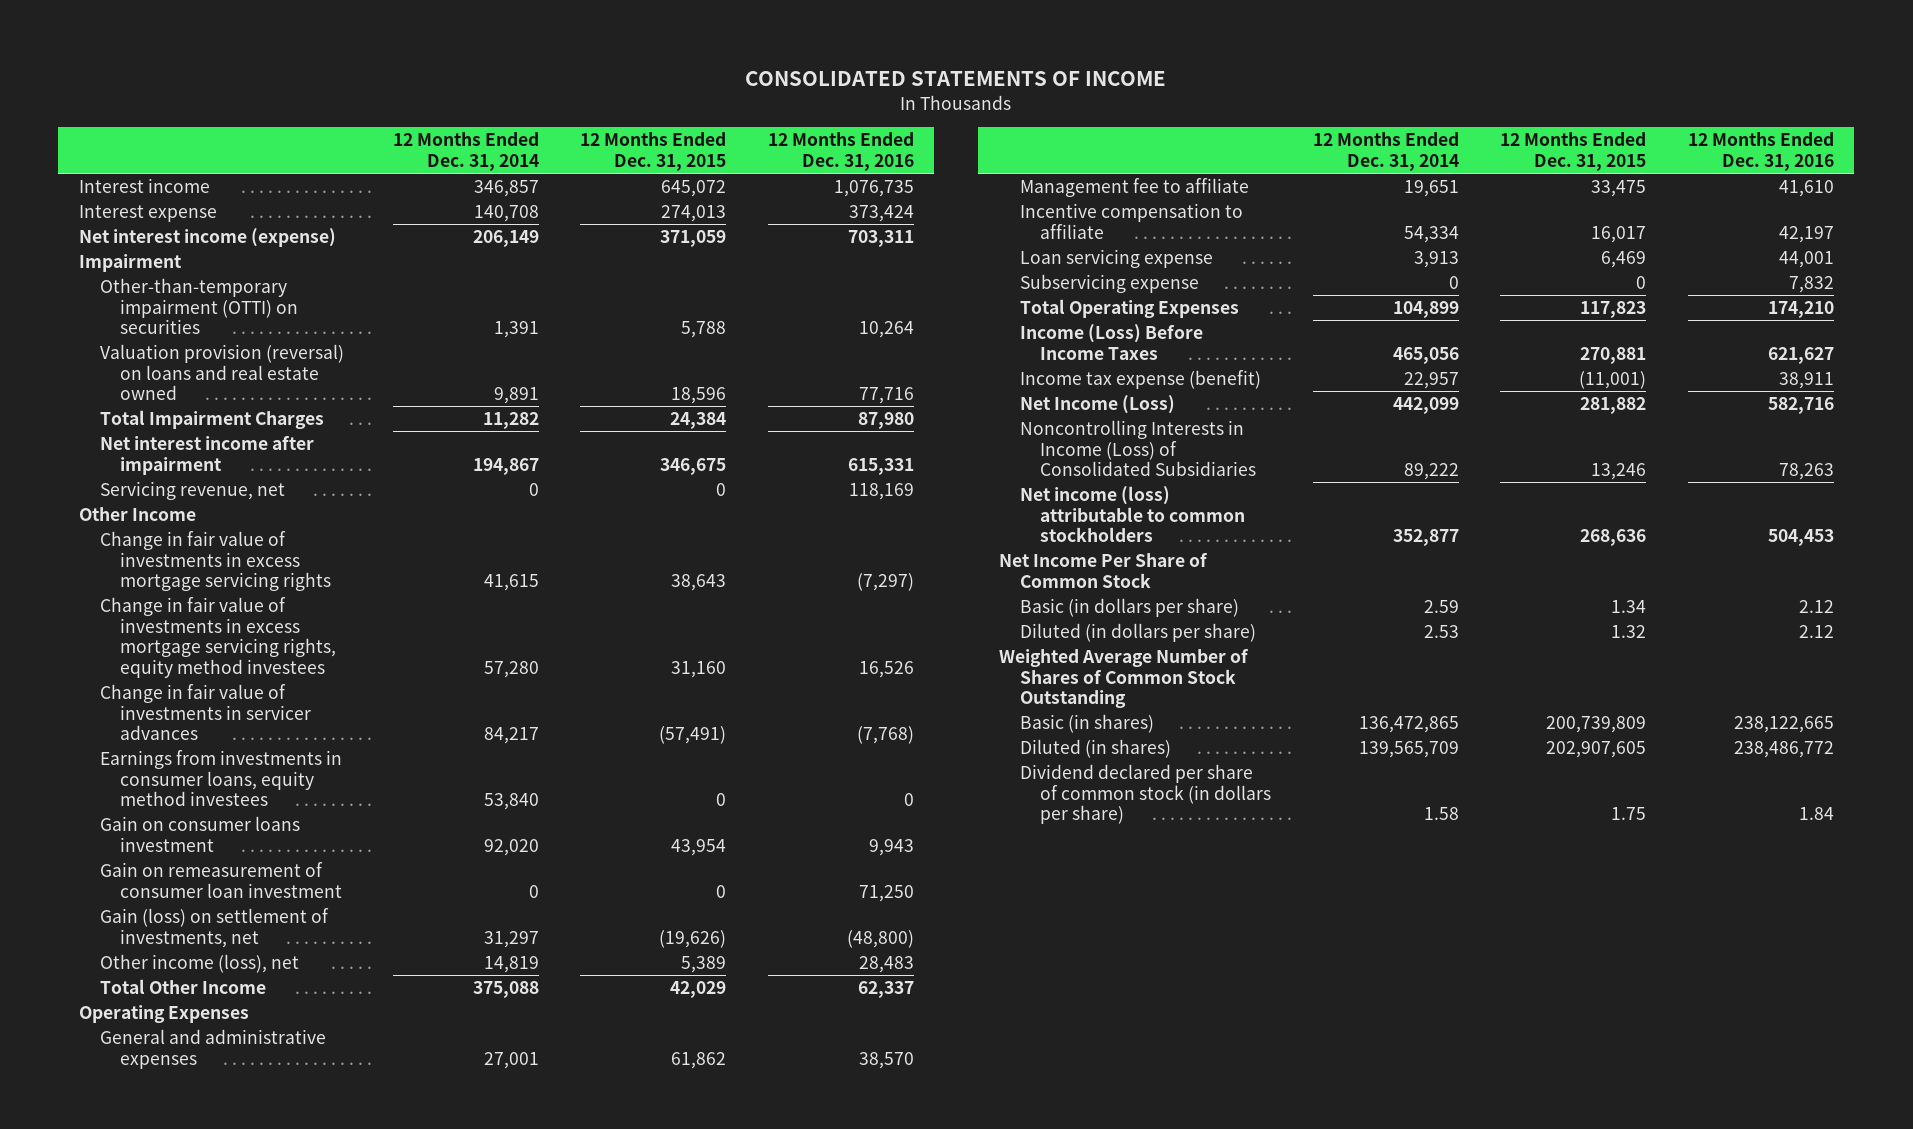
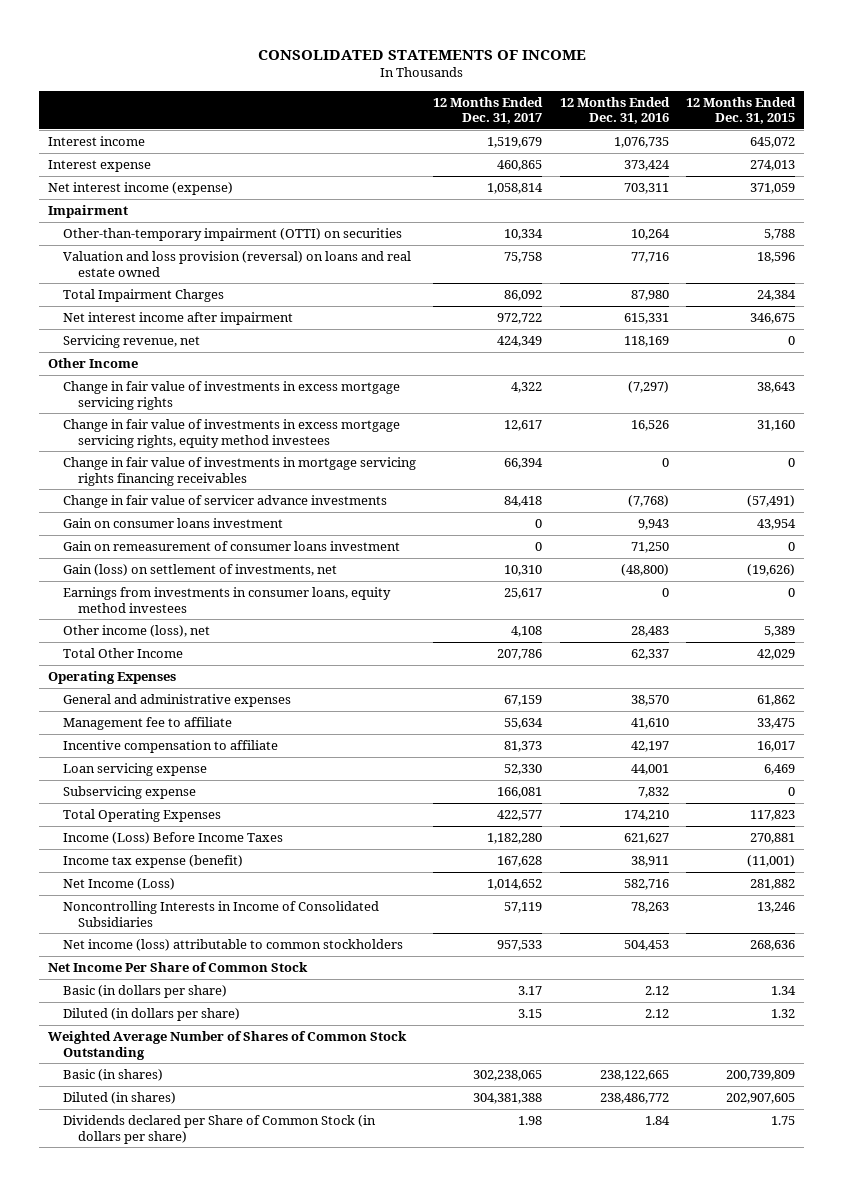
- | 12 Months Ended Dec. 31, 2014 | 12 Months Ended Dec. 31, 2015 | 12 Months Ended Dec. 31, 2016
+ | 12 Months Ended Dec. 31, 2017 | 12 Months Ended Dec. 31, 2016 | 12 Months Ended Dec. 31, 2015
- Valuation provision (reversal) on loans and real estate owned | 9,891 | 18,596 | 77,716
+ Valuation and loss provision (reversal) on loans and real estate owned | 75,758 | 77,716 | 18,596
- Change in fair value of investments in servicer advances | 84,217 | (57,491) | (7,768)
+ Change in fair value of investments in mortgage servicing rights financing receivables | 66,394 | 0 | 0
+ Change in fair value of servicer advance investments | 84,418 | (7,768) | (57,491)
- Gain on remeasurement of consumer loan investment | 0 | 0 | 71,250
+ Gain on remeasurement of consumer loans investment | 0 | 71,250 | 0
moved down: Earnings from investments in consumer loans, equity method investees | 25,617 | 0 | 0
- Noncontrolling Interests in Income (Loss) of Consolidated Subsidiaries | 89,222 | 13,246 | 78,263
+ Noncontrolling Interests in Income of Consolidated Subsidiaries | 57,119 | 78,263 | 13,246
- Dividend declared per share of common stock (in dollars per share) | 1.58 | 1.75 | 1.84
+ Dividends declared per Share of Common Stock (in dollars per share) | 1.98 | 1.84 | 1.75

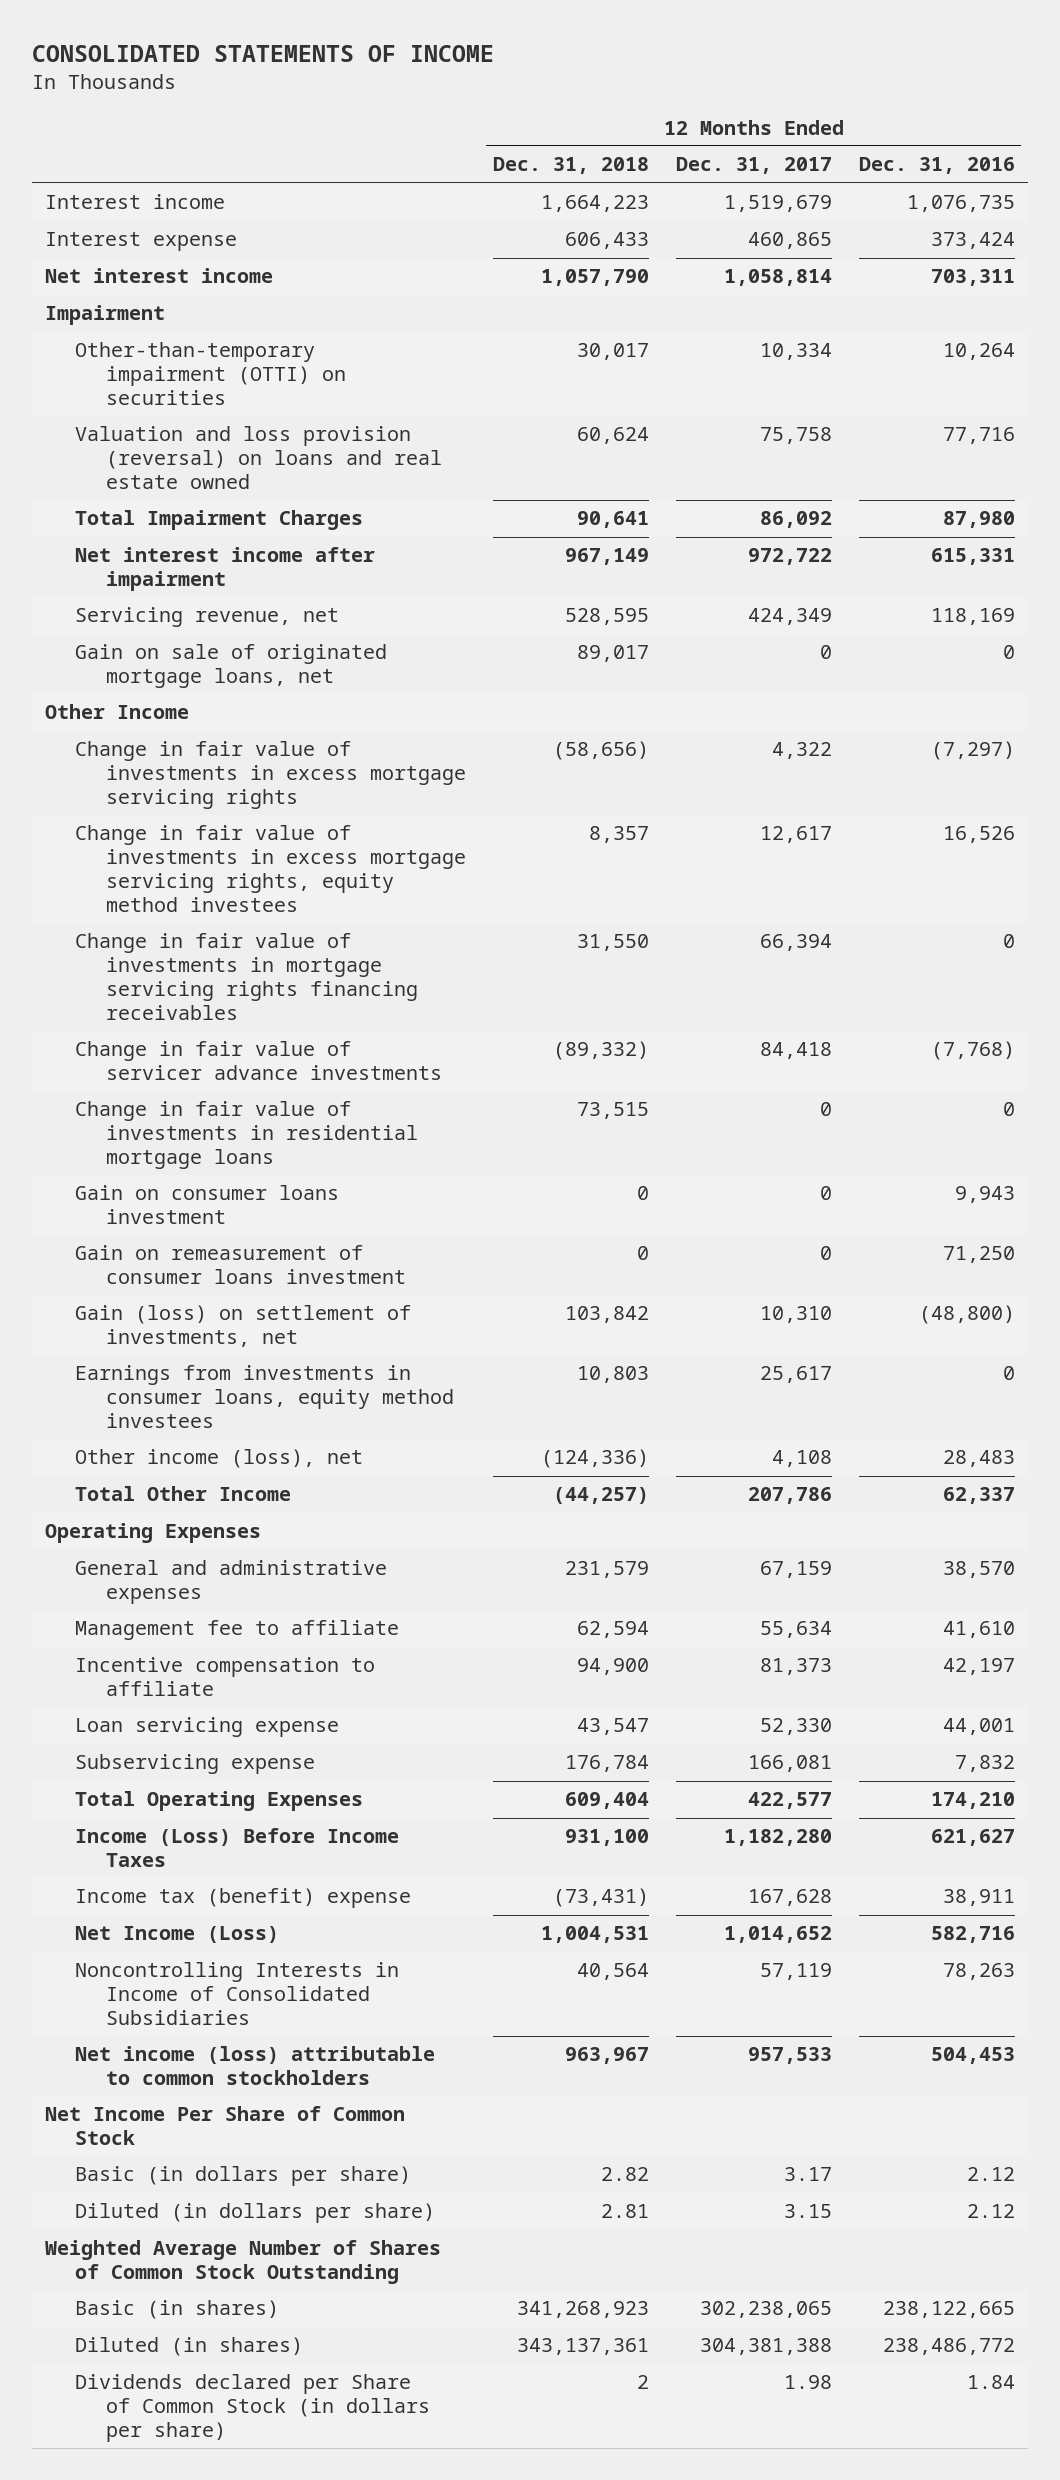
- | 12 Months Ended Dec. 31, 2017 | 12 Months Ended Dec. 31, 2016 | 12 Months Ended Dec. 31, 2015
+ | 12 Months Ended Dec. 31, 2018 | 12 Months Ended Dec. 31, 2017 | 12 Months Ended Dec. 31, 2016
- Net interest income (expense) | 1,058,814 | 703,311 | 371,059
+ Net interest income | 1,057,790 | 1,058,814 | 703,311
+ Gain on sale of originated mortgage loans, net | 89,017 | 0 | 0
+ Change in fair value of investments in residential mortgage loans | 73,515 | 0 | 0
- Income tax expense (benefit) | 167,628 | 38,911 | (11,001)
+ Income tax (benefit) expense | (73,431) | 167,628 | 38,911

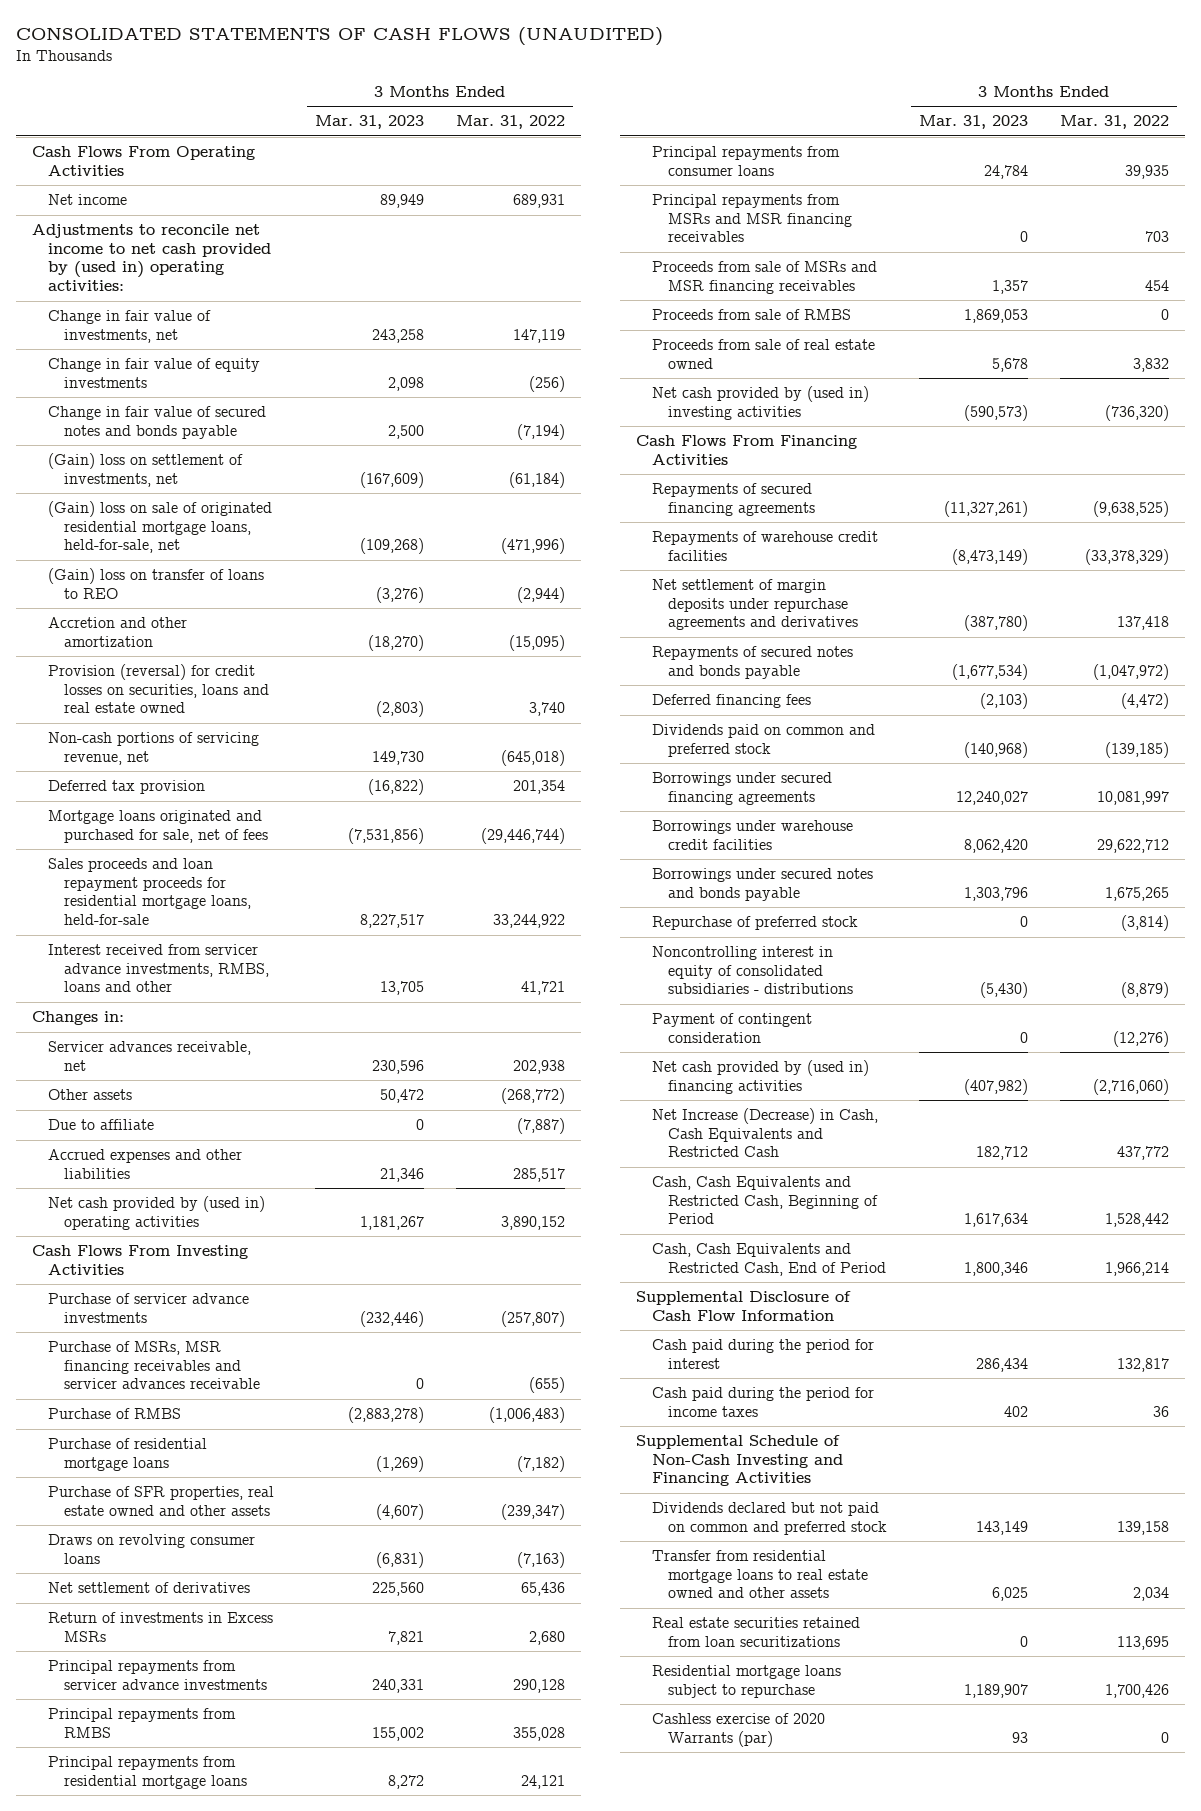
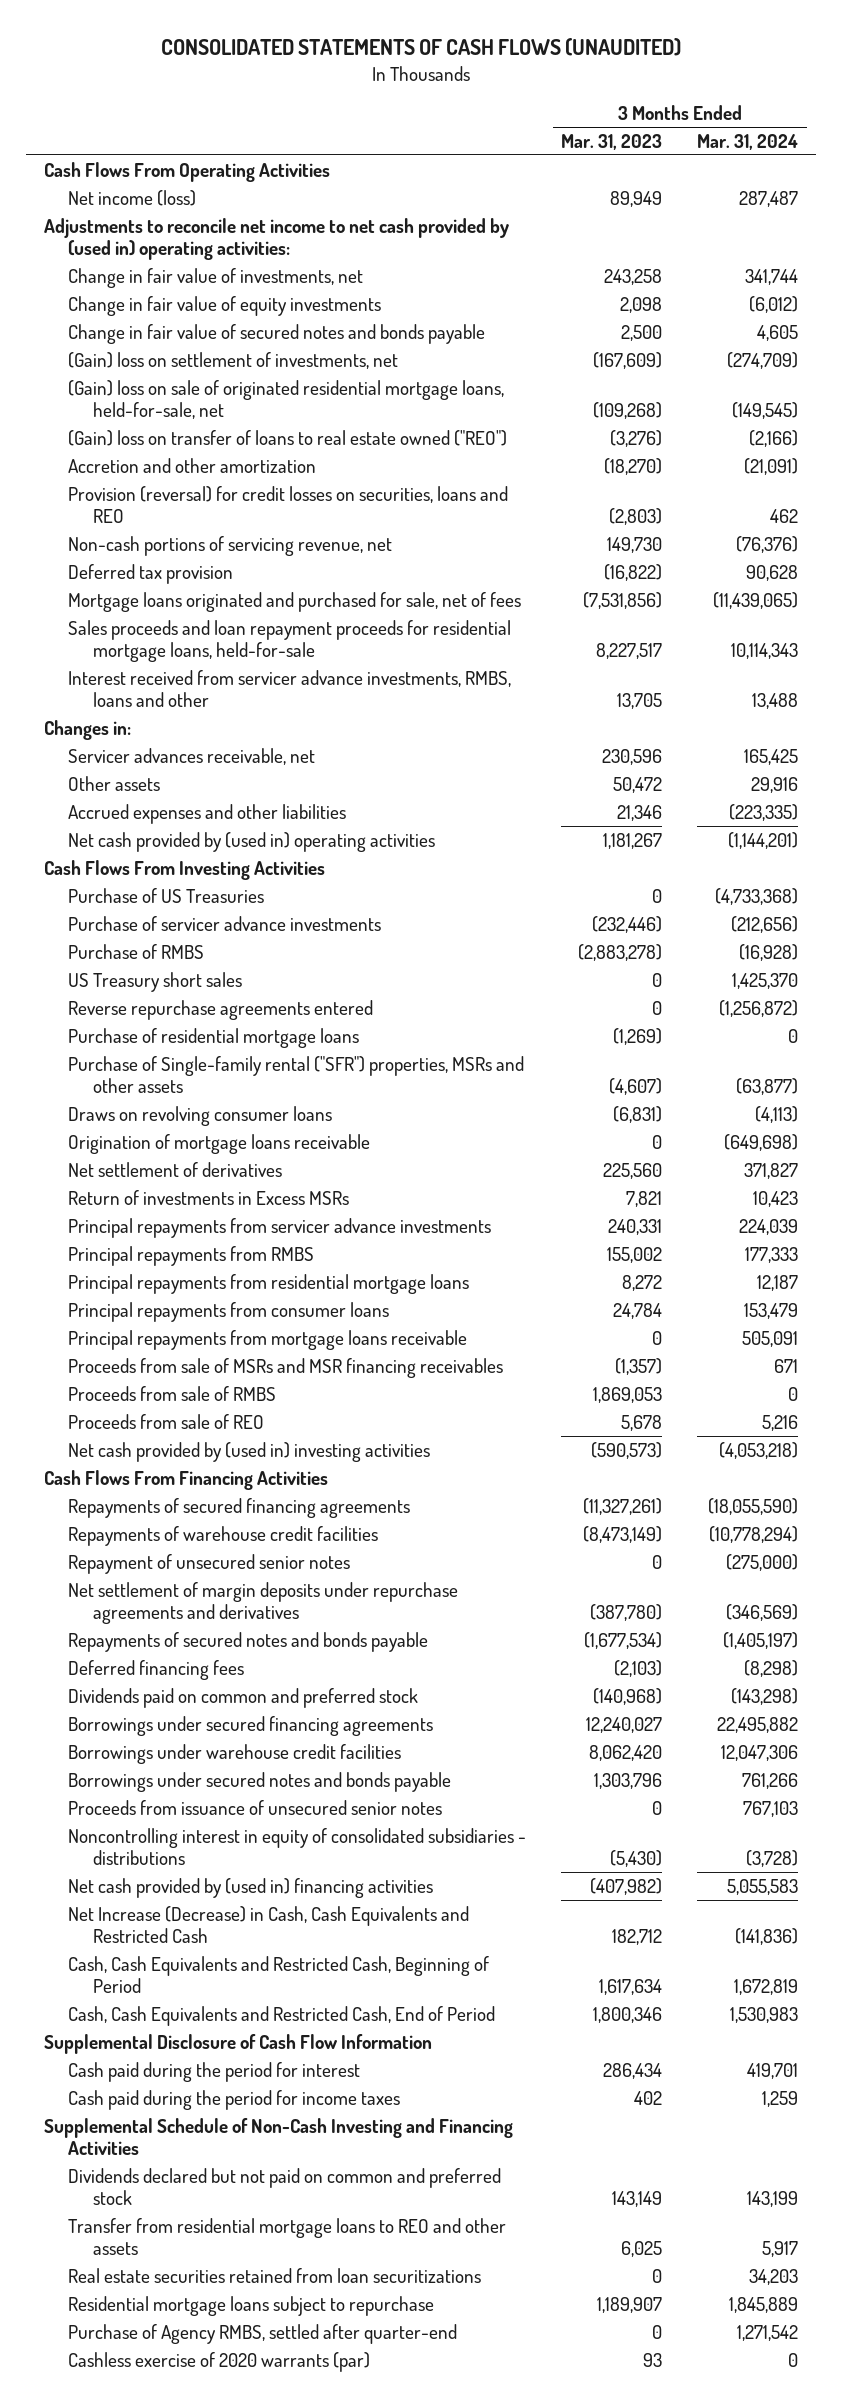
- | 3 Months Ended Mar. 31, 2023 | 3 Months Ended Mar. 31, 2022
+ | 3 Months Ended Mar. 31, 2023 | 3 Months Ended Mar. 31, 2024
- Net income | 89,949 | 689,931
+ Net income (loss) | 89,949 | 287,487
- (Gain) loss on transfer of loans to REO | (3,276) | (2,944)
+ (Gain) loss on transfer of loans to real estate owned ("REO") | (3,276) | (2,166)
- Provision (reversal) for credit losses on securities, loans and real estate owned | (2,803) | 3,740
+ Provision (reversal) for credit losses on securities, loans and REO | (2,803) | 462
- Due to affiliate | 0 | (7,887)
+ Purchase of US Treasuries | 0 | (4,733,368)
- Purchase of MSRs, MSR financing receivables and servicer advances receivable | 0 | (655)
+ US Treasury short sales | 0 | 1,425,370
+ Reverse repurchase agreements entered | 0 | (1,256,872)
- Purchase of SFR properties, real estate owned and other assets | (4,607) | (239,347)
+ Purchase of Single-family rental ("SFR") properties, MSRs and other assets | (4,607) | (63,877)
+ Origination of mortgage loans receivable | 0 | (649,698)
- Principal repayments from MSRs and MSR financing receivables | 0 | 703
- Proceeds from sale of MSRs and MSR financing receivables | 1,357 | 454
+ Principal repayments from mortgage loans receivable | 0 | 505,091
+ Proceeds from sale of MSRs and MSR financing receivables | (1,357) | 671
- Proceeds from sale of real estate owned | 5,678 | 3,832
+ Proceeds from sale of REO | 5,678 | 5,216
+ Repayment of unsecured senior notes | 0 | (275,000)
- Repurchase of preferred stock | 0 | (3,814)
+ Proceeds from issuance of unsecured senior notes | 0 | 767,103
- Payment of contingent consideration | 0 | (12,276)
- Transfer from residential mortgage loans to real estate owned and other assets | 6,025 | 2,034
+ Transfer from residential mortgage loans to REO and other assets | 6,025 | 5,917
- Cashless exercise of 2020 Warrants (par) | 93 | 0
+ Purchase of Agency RMBS, settled after quarter-end | 0 | 1,271,542
+ Cashless exercise of 2020 warrants (par) | 93 | 0

